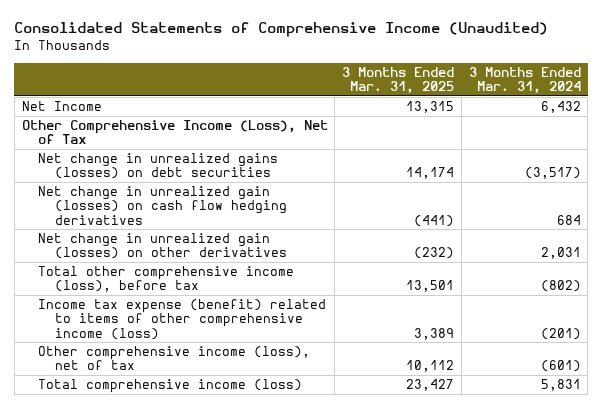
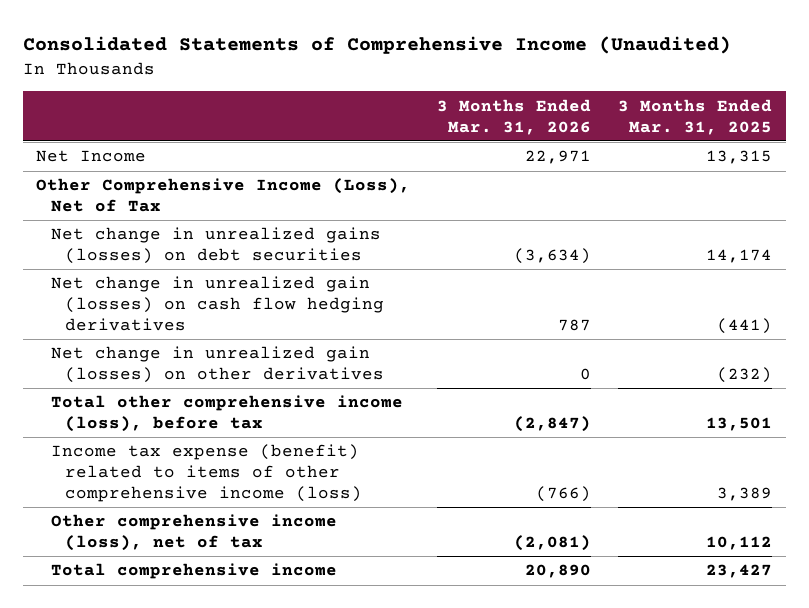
- | 3 Months Ended Mar. 31, 2025 | 3 Months Ended Mar. 31, 2024
+ | 3 Months Ended Mar. 31, 2026 | 3 Months Ended Mar. 31, 2025
- Total comprehensive income (loss) | 23,427 | 5,831
+ Total comprehensive income | 20,890 | 23,427

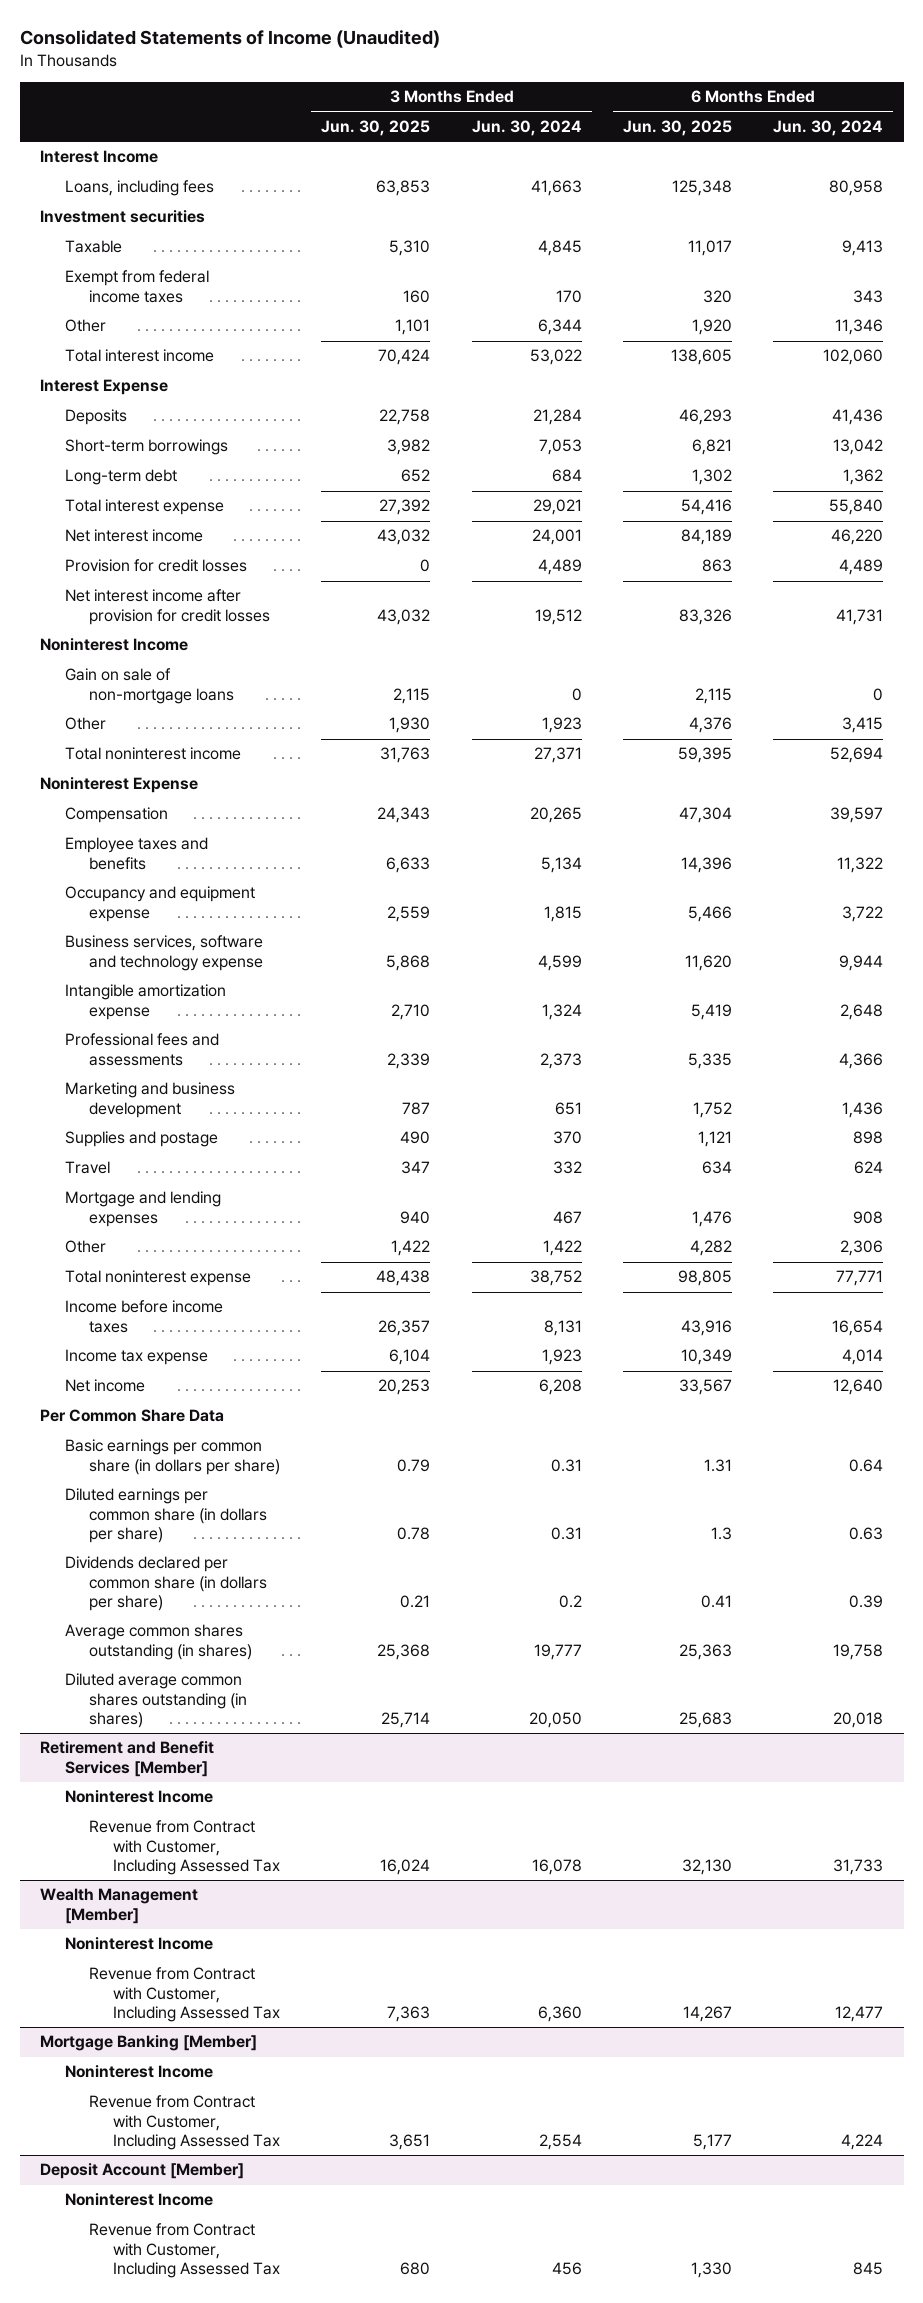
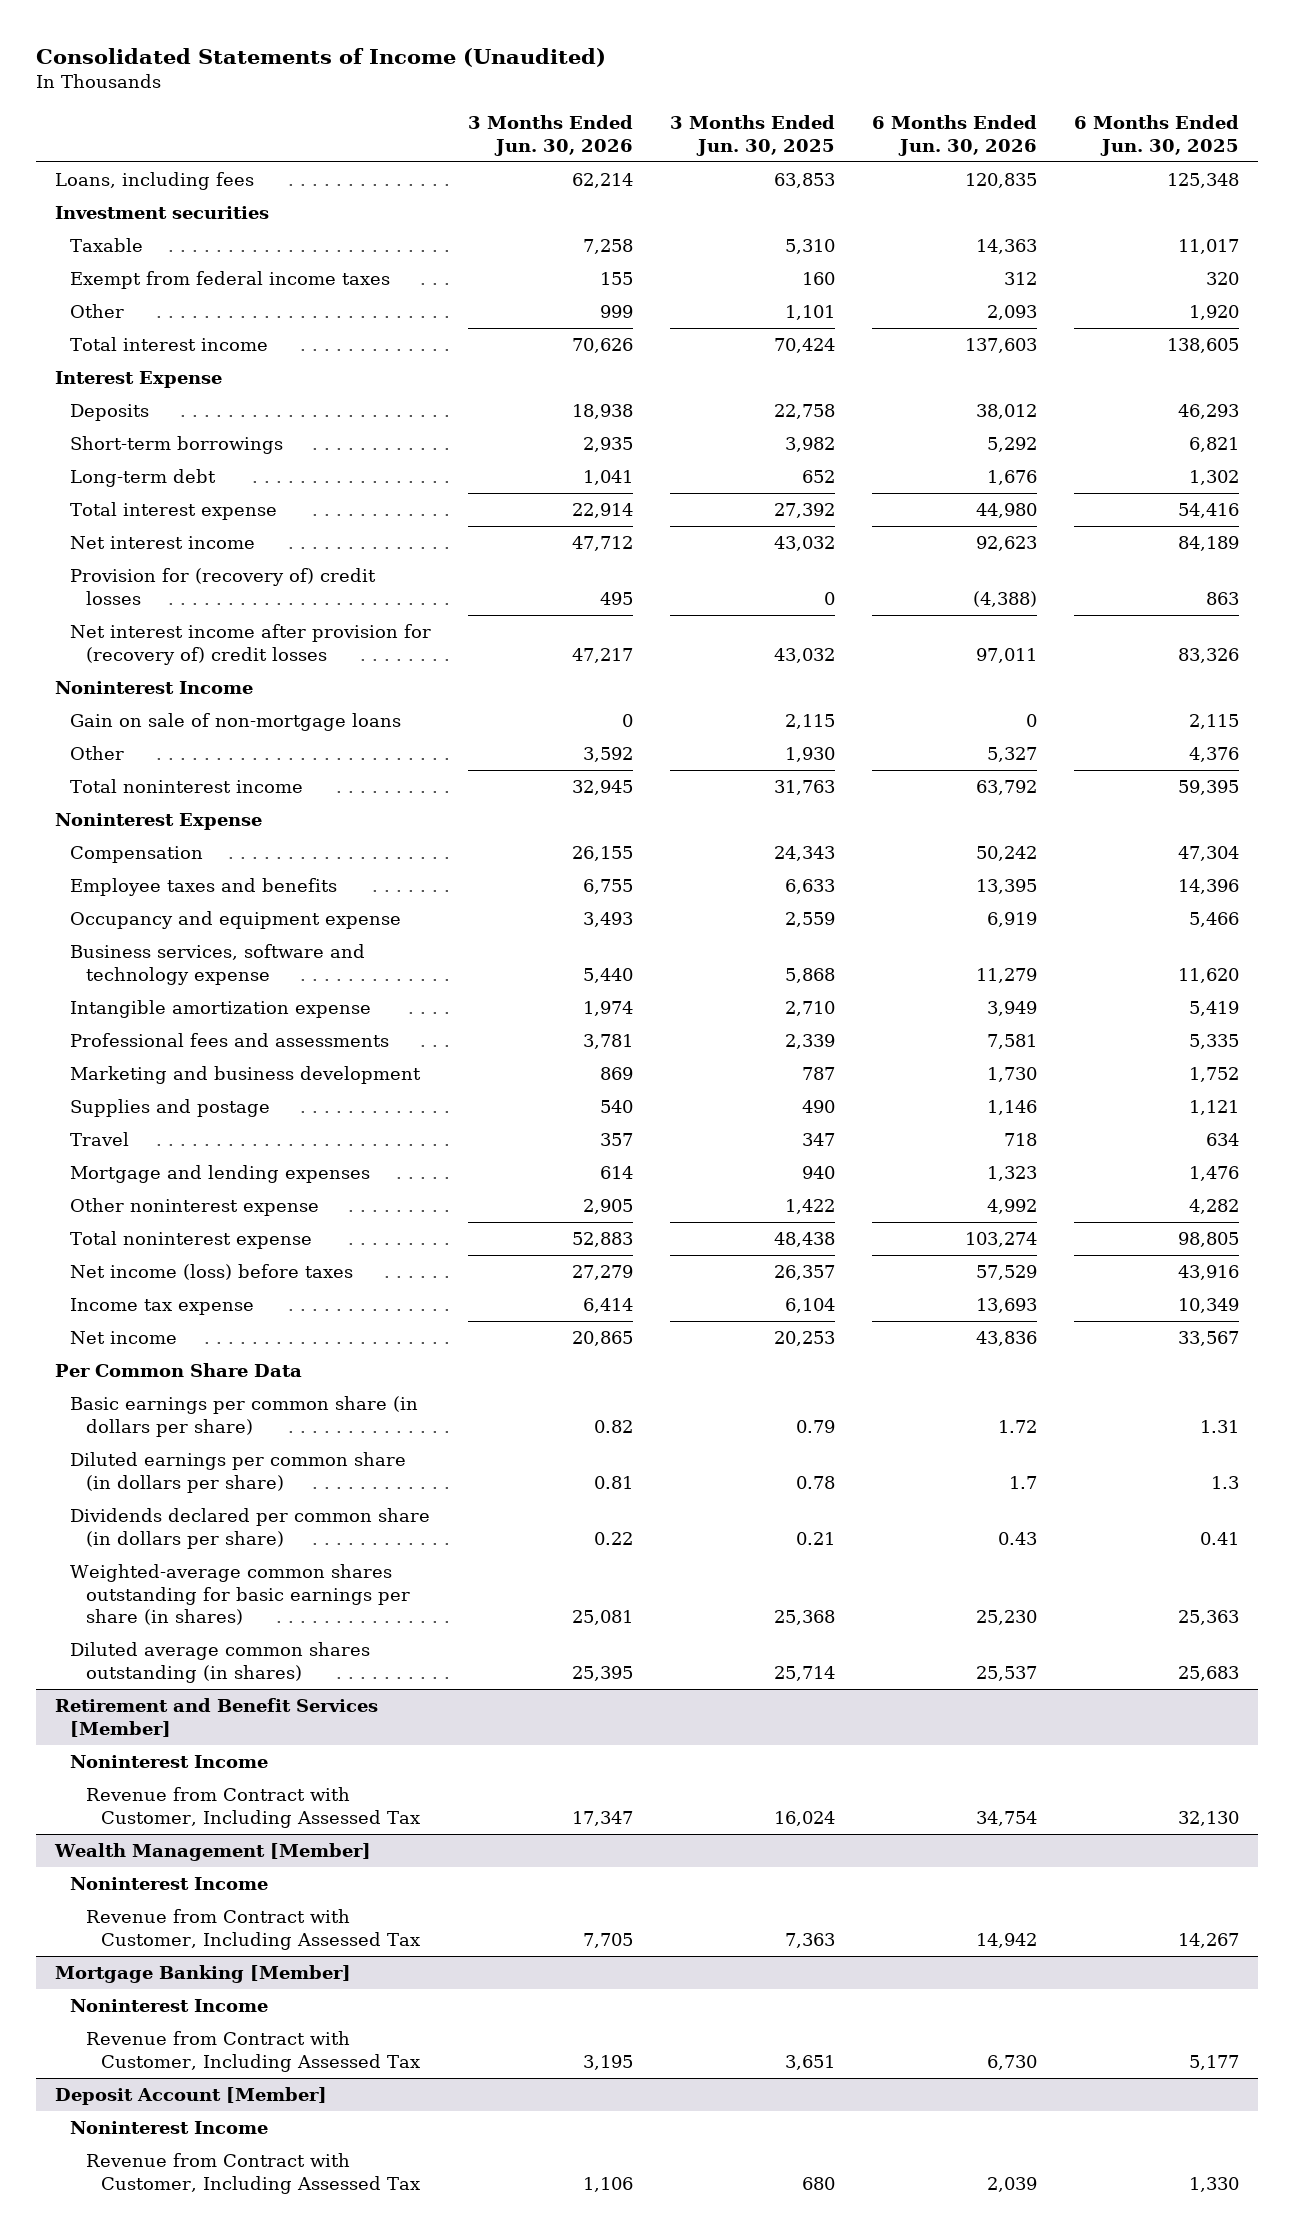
- | 3 Months Ended Jun. 30, 2025 | 3 Months Ended Jun. 30, 2024 | 6 Months Ended Jun. 30, 2025 | 6 Months Ended Jun. 30, 2024
+ | 3 Months Ended Jun. 30, 2026 | 3 Months Ended Jun. 30, 2025 | 6 Months Ended Jun. 30, 2026 | 6 Months Ended Jun. 30, 2025
- Interest Income
- Provision for credit losses | 0 | 4,489 | 863 | 4,489
- Net interest income after provision for credit losses | 43,032 | 19,512 | 83,326 | 41,731
+ Provision for (recovery of) credit losses | 495 | 0 | (4,388) | 863
+ Net interest income after provision for (recovery of) credit losses | 47,217 | 43,032 | 97,011 | 83,326
- Other | 1,422 | 1,422 | 4,282 | 2,306
+ Other noninterest expense | 2,905 | 1,422 | 4,992 | 4,282
- Income before income taxes | 26,357 | 8,131 | 43,916 | 16,654
+ Net income (loss) before taxes | 27,279 | 26,357 | 57,529 | 43,916
- Average common shares outstanding (in shares) | 25,368 | 19,777 | 25,363 | 19,758
+ Weighted-average common shares outstanding for basic earnings per share (in shares) | 25,081 | 25,368 | 25,230 | 25,363

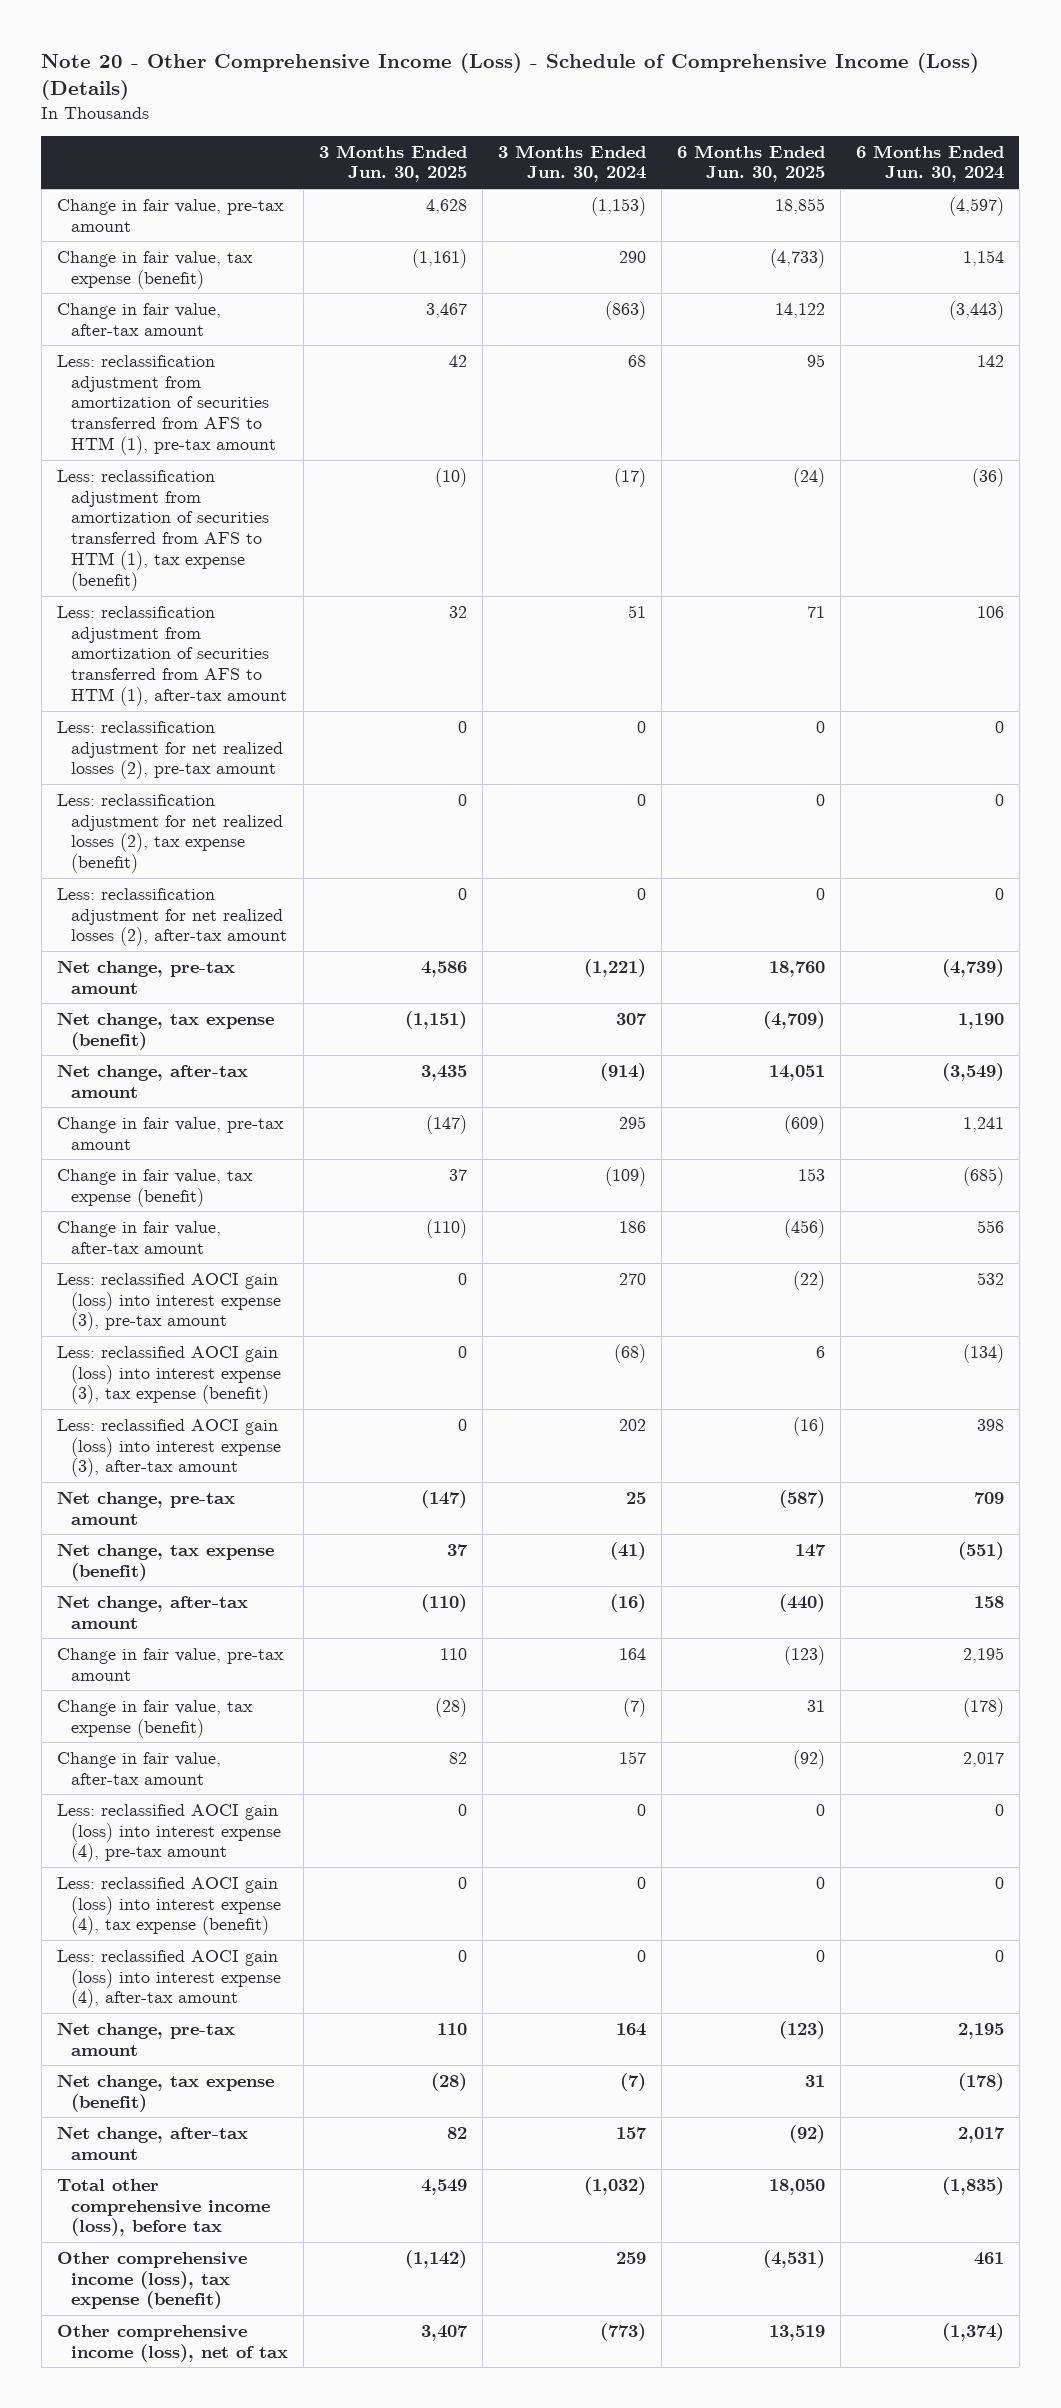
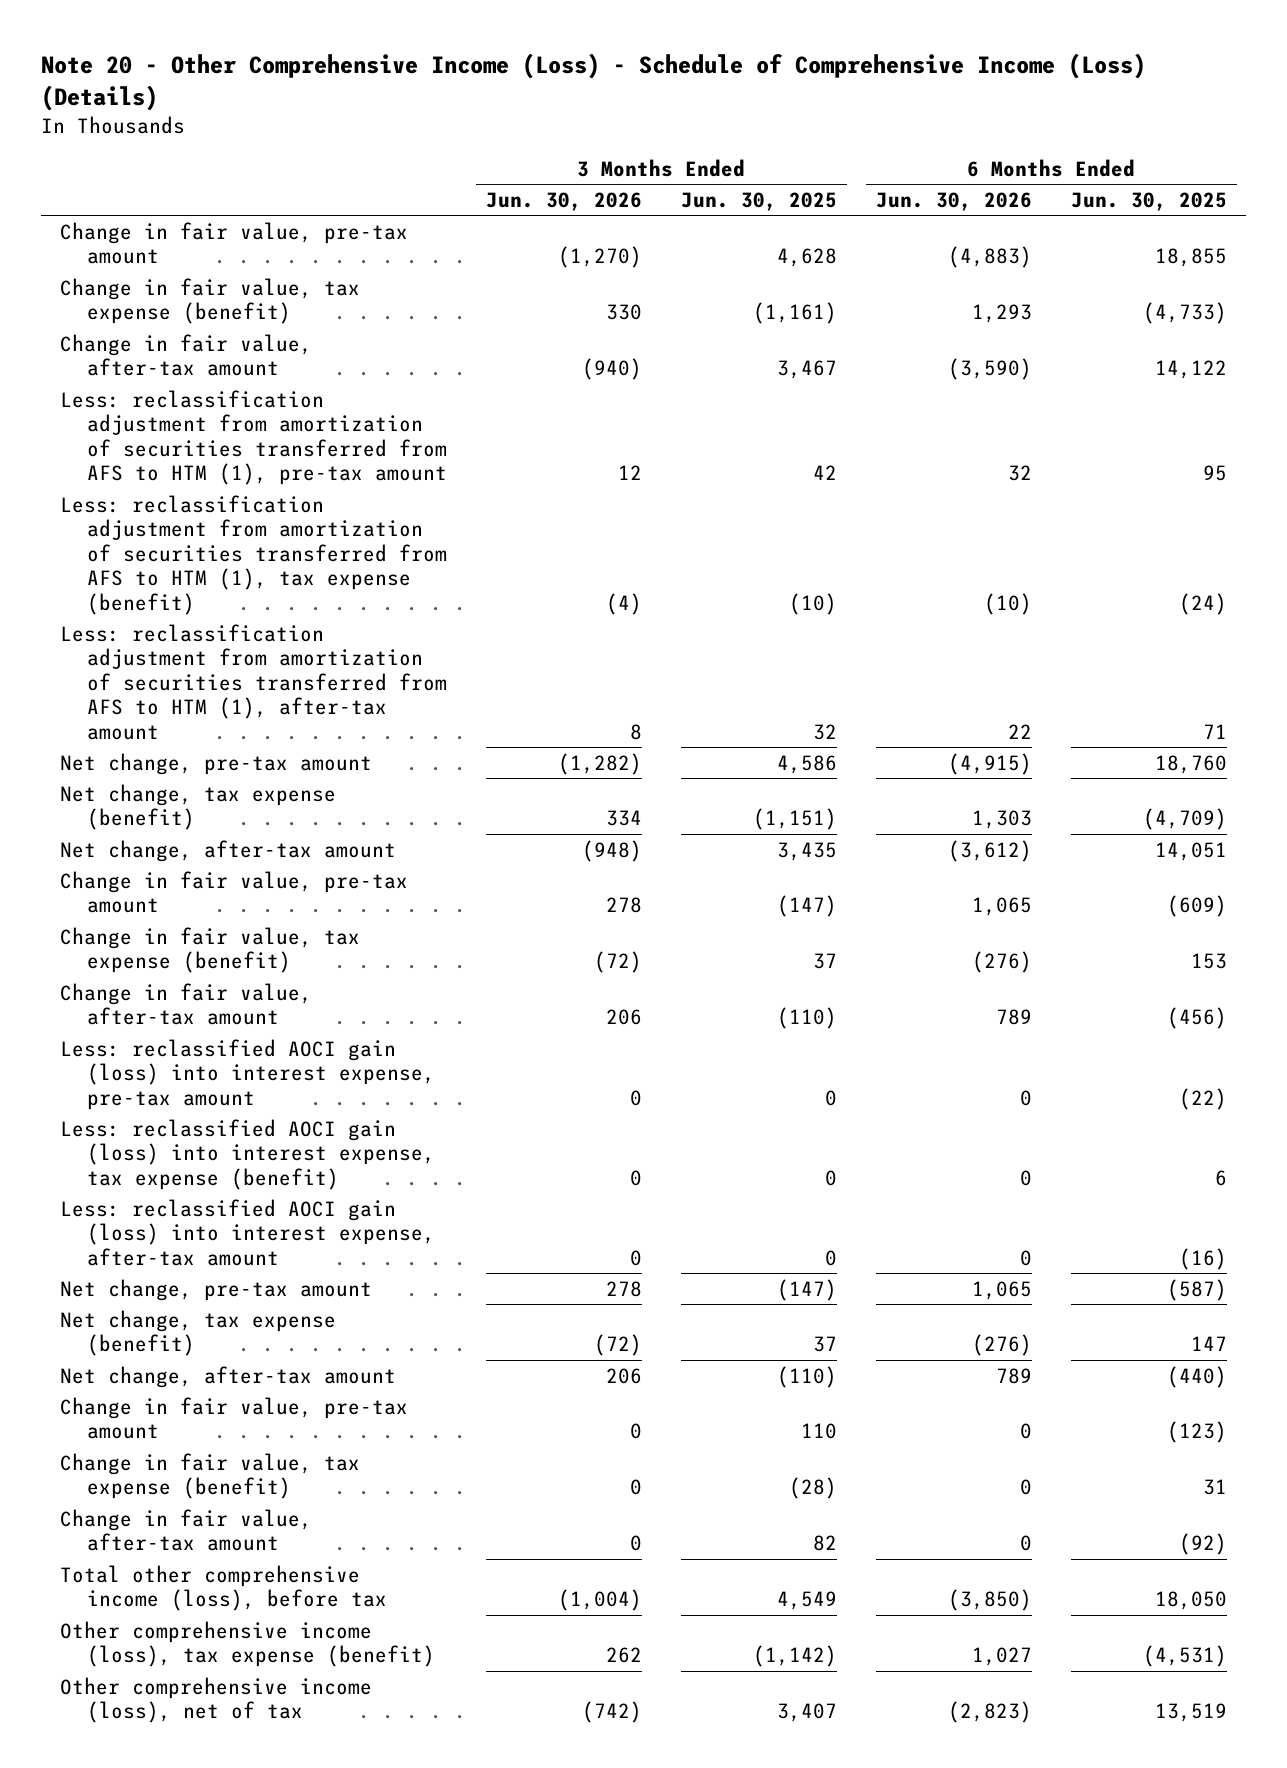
- | 3 Months Ended Jun. 30, 2025 | 3 Months Ended Jun. 30, 2024 | 6 Months Ended Jun. 30, 2025 | 6 Months Ended Jun. 30, 2024
+ | 3 Months Ended Jun. 30, 2026 | 3 Months Ended Jun. 30, 2025 | 6 Months Ended Jun. 30, 2026 | 6 Months Ended Jun. 30, 2025
- Less: reclassification adjustment for net realized losses (2), pre-tax amount | 0 | 0 | 0 | 0
- Less: reclassification adjustment for net realized losses (2), tax expense (benefit) | 0 | 0 | 0 | 0
- Less: reclassification adjustment for net realized losses (2), after-tax amount | 0 | 0 | 0 | 0
- Less: reclassified AOCI gain (loss) into interest expense (3), pre-tax amount | 0 | 270 | (22) | 532
- Less: reclassified AOCI gain (loss) into interest expense (3), tax expense (benefit) | 0 | (68) | 6 | (134)
- Less: reclassified AOCI gain (loss) into interest expense (3), after-tax amount | 0 | 202 | (16) | 398
+ Less: reclassified AOCI gain (loss) into interest expense, pre-tax amount | 0 | 0 | 0 | (22)
+ Less: reclassified AOCI gain (loss) into interest expense, tax expense (benefit) | 0 | 0 | 0 | 6
+ Less: reclassified AOCI gain (loss) into interest expense, after-tax amount | 0 | 0 | 0 | (16)
- Less: reclassified AOCI gain (loss) into interest expense (4), pre-tax amount | 0 | 0 | 0 | 0
- Less: reclassified AOCI gain (loss) into interest expense (4), tax expense (benefit) | 0 | 0 | 0 | 0
- Less: reclassified AOCI gain (loss) into interest expense (4), after-tax amount | 0 | 0 | 0 | 0
- Net change, pre-tax amount | 110 | 164 | (123) | 2,195
- Net change, tax expense (benefit) | (28) | (7) | 31 | (178)
- Net change, after-tax amount | 82 | 157 | (92) | 2,017

